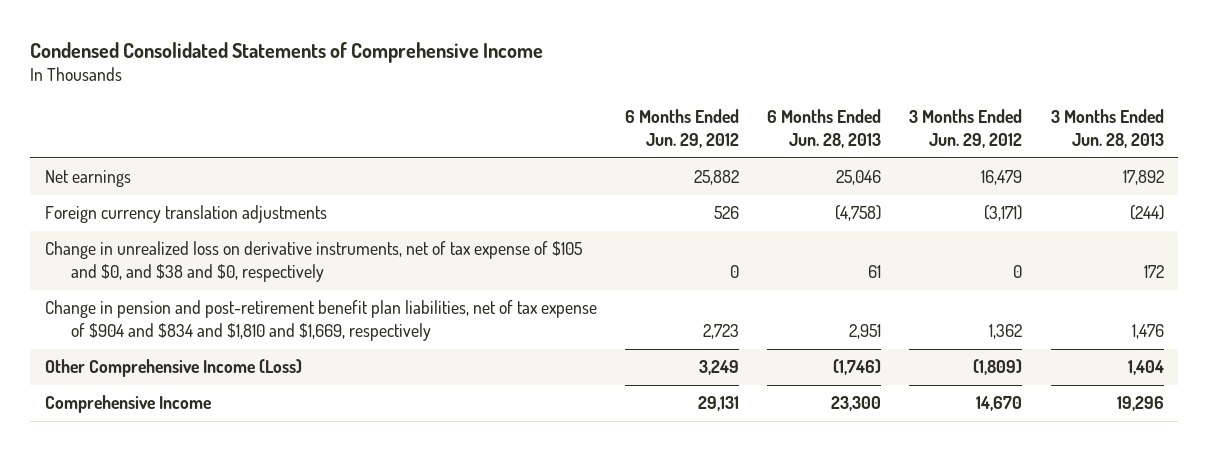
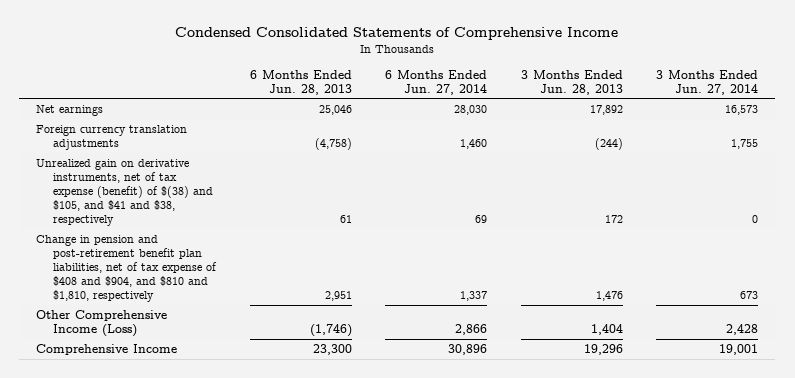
- | 6 Months Ended Jun. 29, 2012 | 6 Months Ended Jun. 28, 2013 | 3 Months Ended Jun. 29, 2012 | 3 Months Ended Jun. 28, 2013
+ | 6 Months Ended Jun. 28, 2013 | 6 Months Ended Jun. 27, 2014 | 3 Months Ended Jun. 28, 2013 | 3 Months Ended Jun. 27, 2014
- Change in unrealized loss on derivative instruments, net of tax expense of $105 and $0, and $38 and $0, respectively | 0 | 61 | 0 | 172
- Change in pension and post-retirement benefit plan liabilities, net of tax expense of $904 and $834 and $1,810 and $1,669, respectively | 2,723 | 2,951 | 1,362 | 1,476
+ Unrealized gain on derivative instruments, net of tax expense (benefit) of $(38) and $105, and $41 and $38, respectively | 61 | 69 | 172 | 0
+ Change in pension and post-retirement benefit plan liabilities, net of tax expense of $408 and $904, and $810 and $1,810, respectively | 2,951 | 1,337 | 1,476 | 673

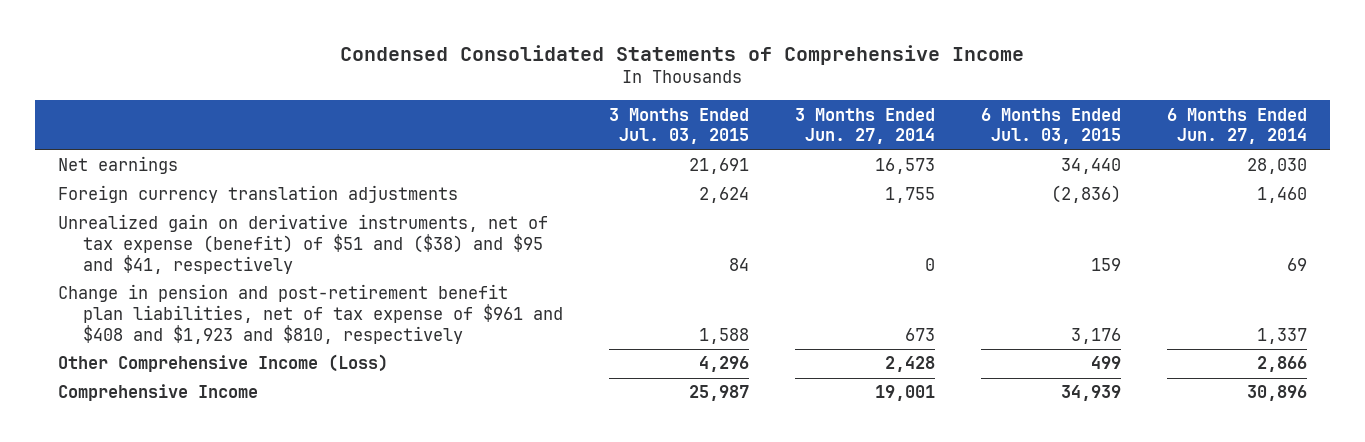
- | 6 Months Ended Jun. 28, 2013 | 6 Months Ended Jun. 27, 2014 | 3 Months Ended Jun. 28, 2013 | 3 Months Ended Jun. 27, 2014
+ | 3 Months Ended Jul. 03, 2015 | 3 Months Ended Jun. 27, 2014 | 6 Months Ended Jul. 03, 2015 | 6 Months Ended Jun. 27, 2014
- Unrealized gain on derivative instruments, net of tax expense (benefit) of $(38) and $105, and $41 and $38, respectively | 61 | 69 | 172 | 0
- Change in pension and post-retirement benefit plan liabilities, net of tax expense of $408 and $904, and $810 and $1,810, respectively | 2,951 | 1,337 | 1,476 | 673
+ Unrealized gain on derivative instruments, net of tax expense (benefit) of $51 and ($38) and $95 and $41, respectively | 84 | 0 | 159 | 69
+ Change in pension and post-retirement benefit plan liabilities, net of tax expense of $961 and $408 and $1,923 and $810, respectively | 1,588 | 673 | 3,176 | 1,337

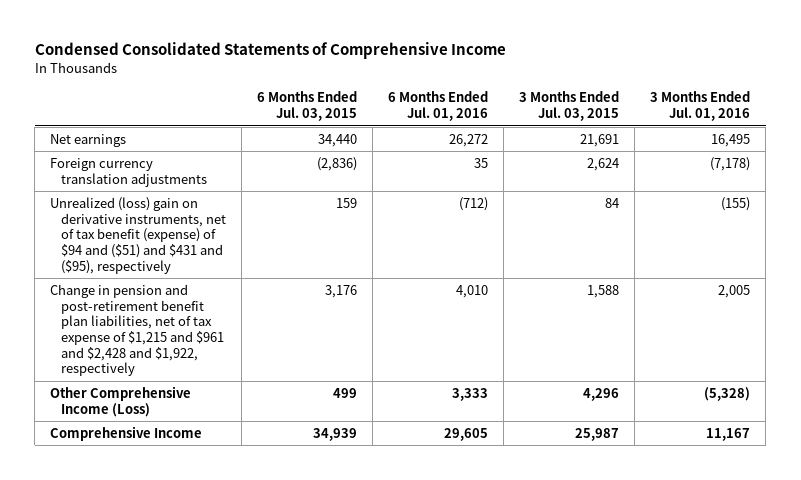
- | 3 Months Ended Jul. 03, 2015 | 3 Months Ended Jun. 27, 2014 | 6 Months Ended Jul. 03, 2015 | 6 Months Ended Jun. 27, 2014
+ | 6 Months Ended Jul. 03, 2015 | 6 Months Ended Jul. 01, 2016 | 3 Months Ended Jul. 03, 2015 | 3 Months Ended Jul. 01, 2016
- Unrealized gain on derivative instruments, net of tax expense (benefit) of $51 and ($38) and $95 and $41, respectively | 84 | 0 | 159 | 69
- Change in pension and post-retirement benefit plan liabilities, net of tax expense of $961 and $408 and $1,923 and $810, respectively | 1,588 | 673 | 3,176 | 1,337
+ Unrealized (loss) gain on derivative instruments, net of tax benefit (expense) of $94 and ($51) and $431 and ($95), respectively | 159 | (712) | 84 | (155)
+ Change in pension and post-retirement benefit plan liabilities, net of tax expense of $1,215 and $961 and $2,428 and $1,922, respectively | 3,176 | 4,010 | 1,588 | 2,005

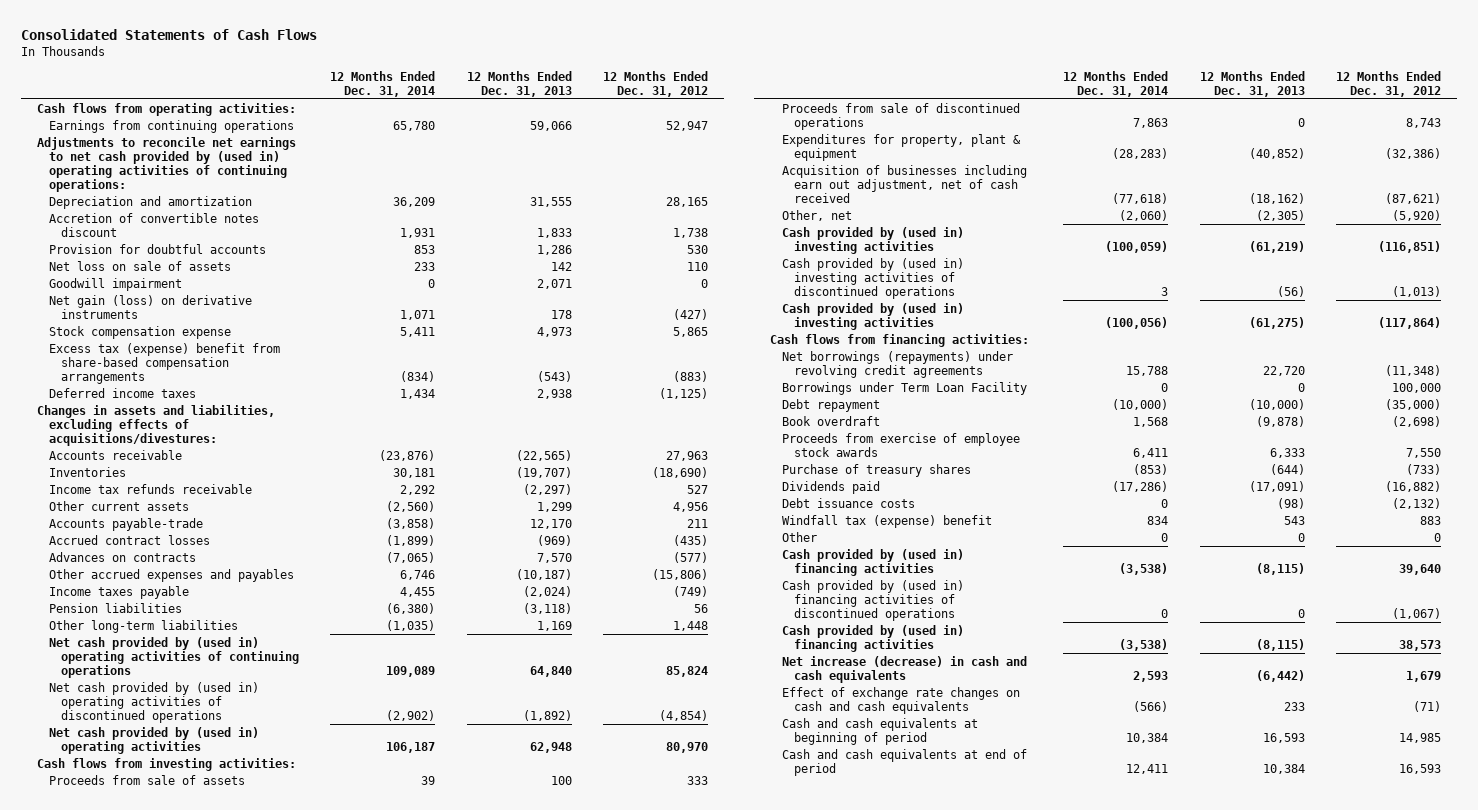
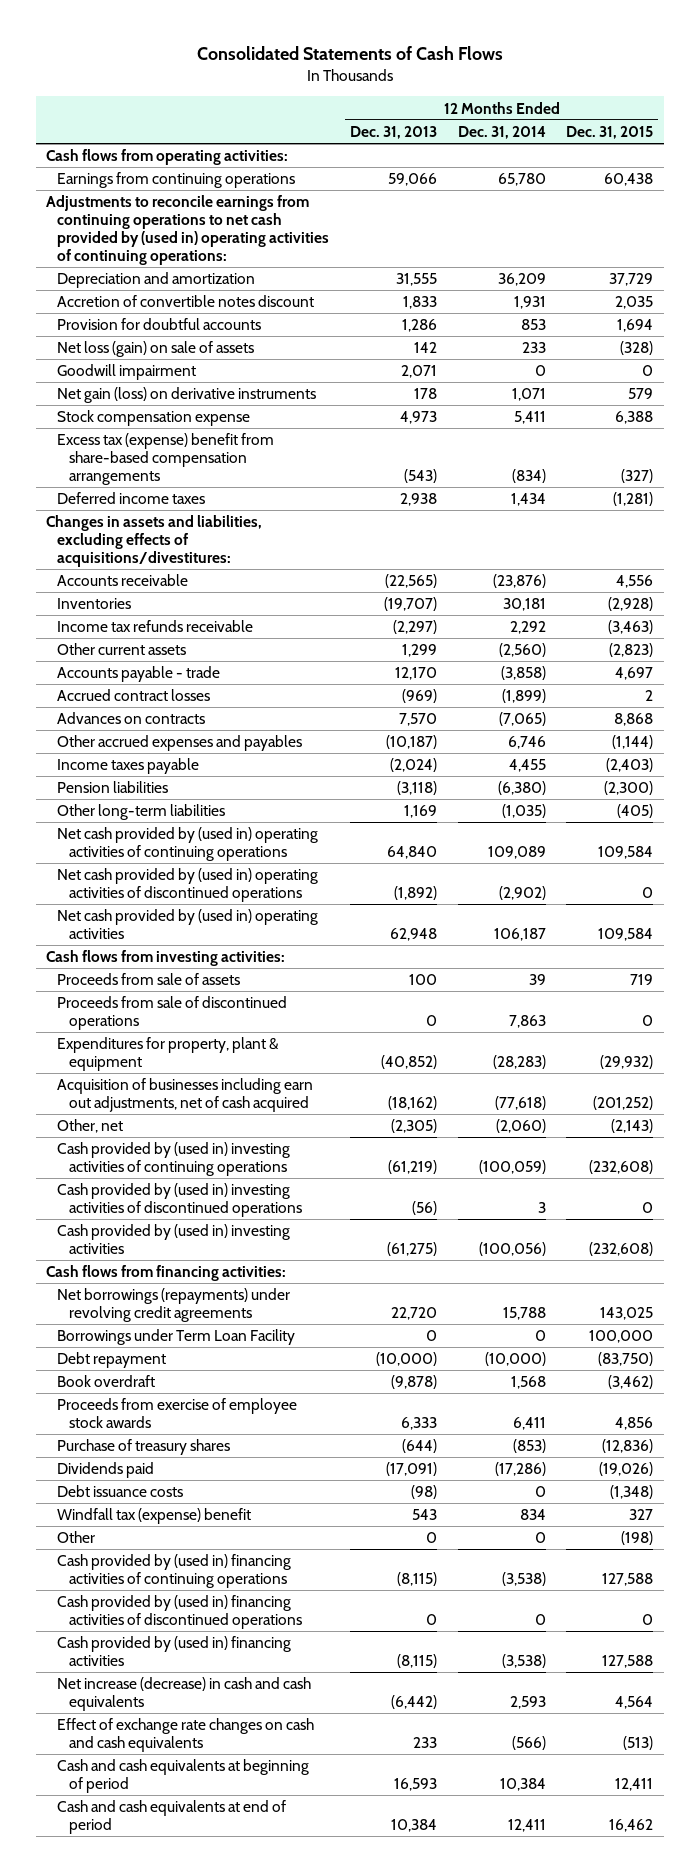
- | 12 Months Ended Dec. 31, 2014 | 12 Months Ended Dec. 31, 2013 | 12 Months Ended Dec. 31, 2012
+ | 12 Months Ended Dec. 31, 2013 | 12 Months Ended Dec. 31, 2014 | 12 Months Ended Dec. 31, 2015
- Adjustments to reconcile net earnings to net cash provided by (used in) operating activities of continuing operations:
+ Adjustments to reconcile earnings from continuing operations to net cash provided by (used in) operating activities of continuing operations:
- Net loss on sale of assets | 233 | 142 | 110
+ Net loss (gain) on sale of assets | 142 | 233 | (328)
- Changes in assets and liabilities, excluding effects of acquisitions/divestures:
+ Changes in assets and liabilities, excluding effects of acquisitions/divestitures:
- Accounts payable-trade | (3,858) | 12,170 | 211
+ Accounts payable - trade | 12,170 | (3,858) | 4,697
- Acquisition of businesses including earn out adjustment, net of cash received | (77,618) | (18,162) | (87,621)
+ Acquisition of businesses including earn out adjustments, net of cash acquired | (18,162) | (77,618) | (201,252)
- Cash provided by (used in) investing activities | (100,059) | (61,219) | (116,851)
+ Cash provided by (used in) investing activities of continuing operations | (61,219) | (100,059) | (232,608)
- Cash provided by (used in) financing activities | (3,538) | (8,115) | 39,640
+ Cash provided by (used in) financing activities of continuing operations | (8,115) | (3,538) | 127,588

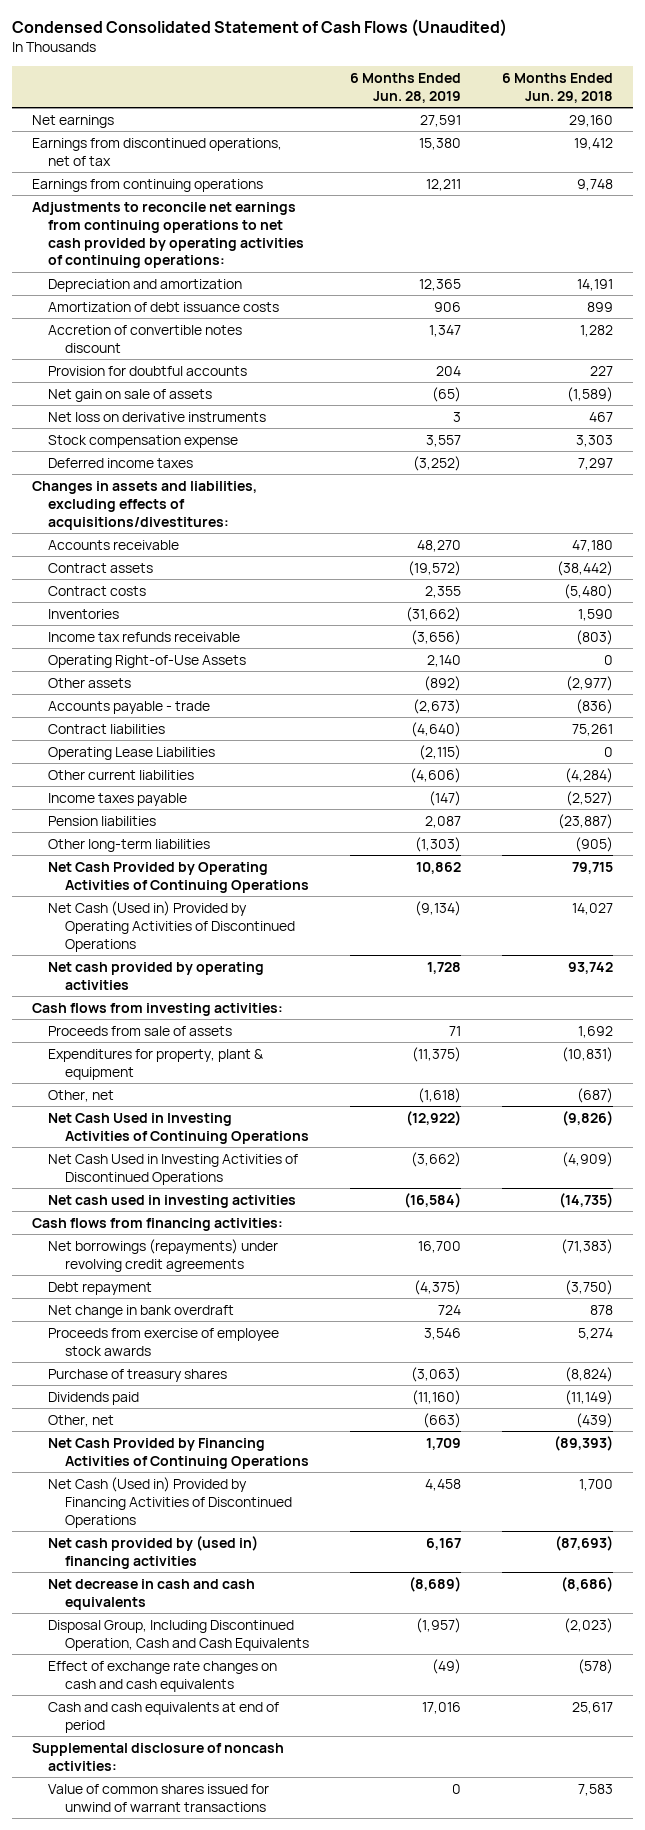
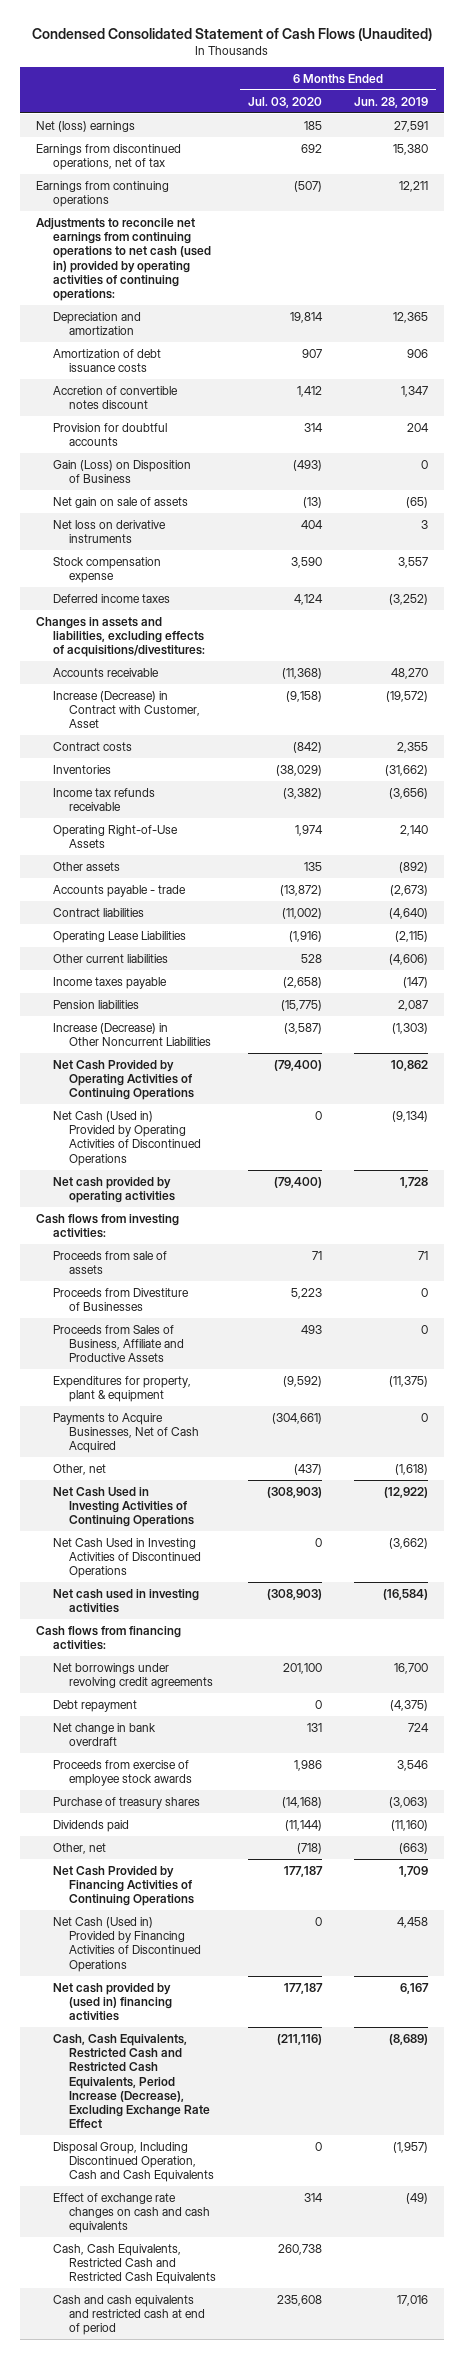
- | 6 Months Ended Jun. 28, 2019 | 6 Months Ended Jun. 29, 2018
+ | 6 Months Ended Jul. 03, 2020 | 6 Months Ended Jun. 28, 2019
- Net earnings | 27,591 | 29,160
+ Net (loss) earnings | 185 | 27,591
- Adjustments to reconcile net earnings from continuing operations to net cash provided by operating activities of continuing operations:
+ Adjustments to reconcile net earnings from continuing operations to net cash (used in) provided by operating activities of continuing operations:
+ Gain (Loss) on Disposition of Business | (493) | 0
- Contract assets | (19,572) | (38,442)
+ Increase (Decrease) in Contract with Customer, Asset | (9,158) | (19,572)
- Other long-term liabilities | (1,303) | (905)
+ Increase (Decrease) in Other Noncurrent Liabilities | (3,587) | (1,303)
+ Proceeds from Divestiture of Businesses | 5,223 | 0
+ Proceeds from Sales of Business, Affiliate and Productive Assets | 493 | 0
+ Payments to Acquire Businesses, Net of Cash Acquired | (304,661) | 0
- Net borrowings (repayments) under revolving credit agreements | 16,700 | (71,383)
+ Net borrowings under revolving credit agreements | 201,100 | 16,700
- Net decrease in cash and cash equivalents | (8,689) | (8,686)
+ Cash, Cash Equivalents, Restricted Cash and Restricted Cash Equivalents, Period Increase (Decrease), Excluding Exchange Rate Effect | (211,116) | (8,689)
- Cash and cash equivalents at end of period | 17,016 | 25,617
- Supplemental disclosure of noncash activities:
- Value of common shares issued for unwind of warrant transactions | 0 | 7,583
+ Cash, Cash Equivalents, Restricted Cash and Restricted Cash Equivalents | 260,738 |
+ Cash and cash equivalents and restricted cash at end of period | 235,608 | 17,016

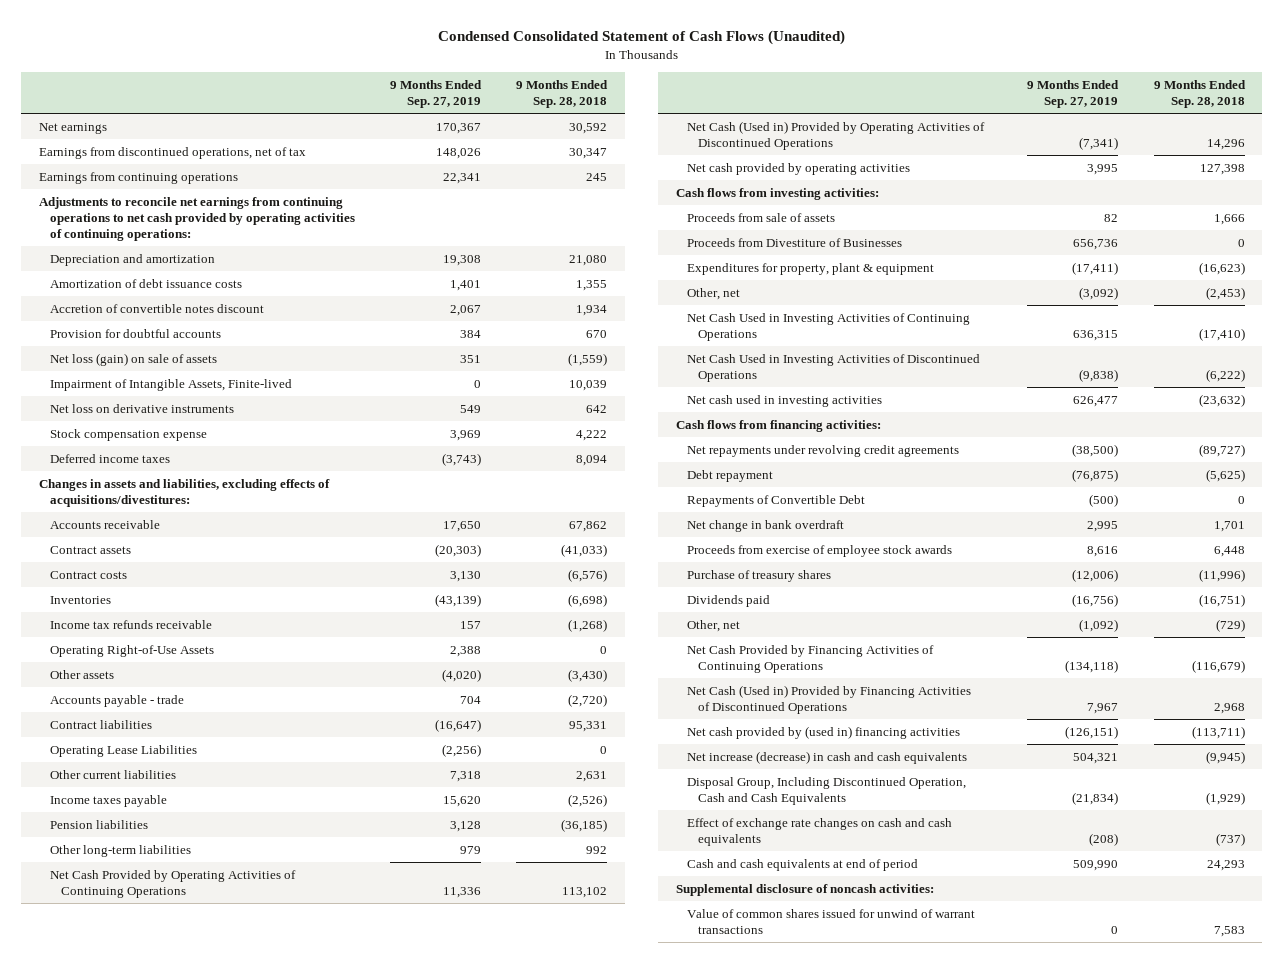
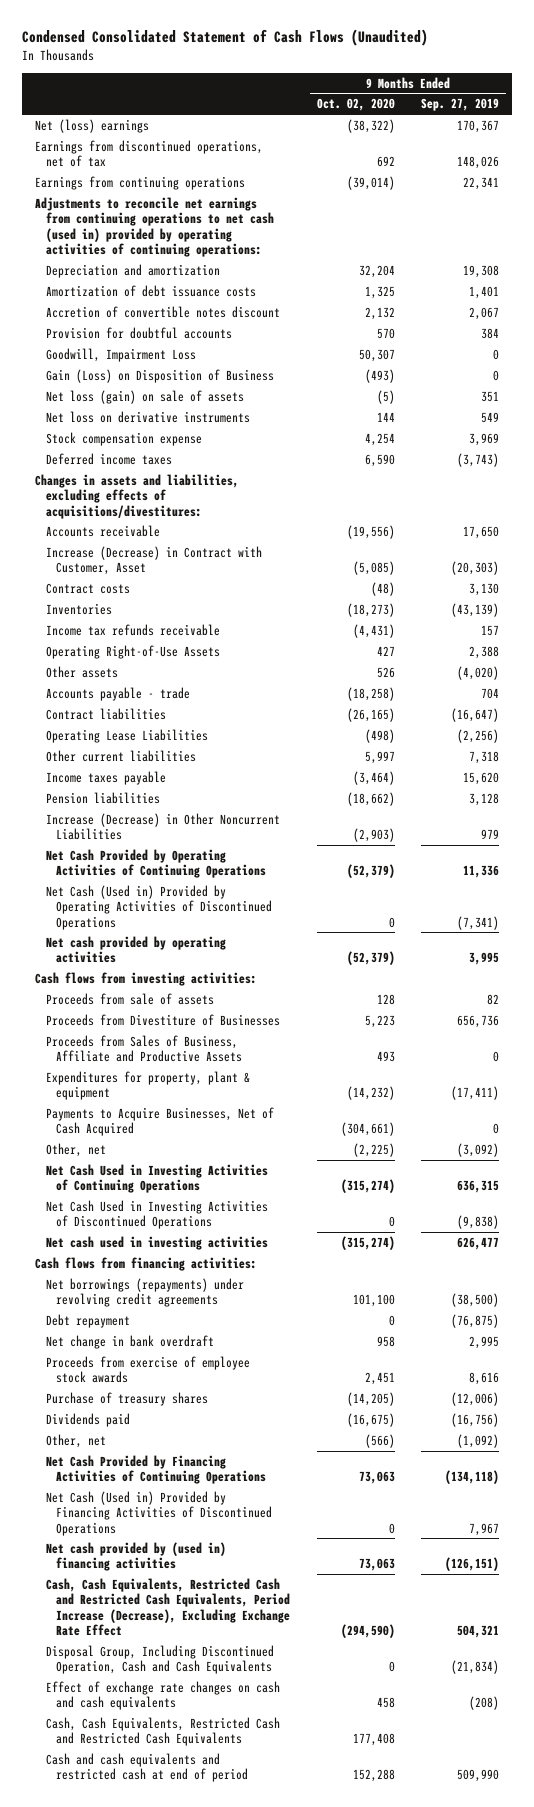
- | 9 Months Ended Sep. 27, 2019 | 9 Months Ended Sep. 28, 2018
+ | 9 Months Ended Oct. 02, 2020 | 9 Months Ended Sep. 27, 2019
- Net earnings | 170,367 | 30,592
+ Net (loss) earnings | (38,322) | 170,367
- Adjustments to reconcile net earnings from continuing operations to net cash provided by operating activities of continuing operations:
+ Adjustments to reconcile net earnings from continuing operations to net cash (used in) provided by operating activities of continuing operations:
+ Goodwill, Impairment Loss | 50,307 | 0
+ Gain (Loss) on Disposition of Business | (493) | 0
- Impairment of Intangible Assets, Finite-lived | 0 | 10,039
- Contract assets | (20,303) | (41,033)
+ Increase (Decrease) in Contract with Customer, Asset | (5,085) | (20,303)
- Other long-term liabilities | 979 | 992
+ Increase (Decrease) in Other Noncurrent Liabilities | (2,903) | 979
+ Proceeds from Sales of Business, Affiliate and Productive Assets | 493 | 0
+ Payments to Acquire Businesses, Net of Cash Acquired | (304,661) | 0
- Net repayments under revolving credit agreements | (38,500) | (89,727)
+ Net borrowings (repayments) under revolving credit agreements | 101,100 | (38,500)
- Repayments of Convertible Debt | (500) | 0
- Net increase (decrease) in cash and cash equivalents | 504,321 | (9,945)
+ Cash, Cash Equivalents, Restricted Cash and Restricted Cash Equivalents, Period Increase (Decrease), Excluding Exchange Rate Effect | (294,590) | 504,321
- Cash and cash equivalents at end of period | 509,990 | 24,293
- Supplemental disclosure of noncash activities:
- Value of common shares issued for unwind of warrant transactions | 0 | 7,583
+ Cash, Cash Equivalents, Restricted Cash and Restricted Cash Equivalents | 177,408 |
+ Cash and cash equivalents and restricted cash at end of period | 152,288 | 509,990

